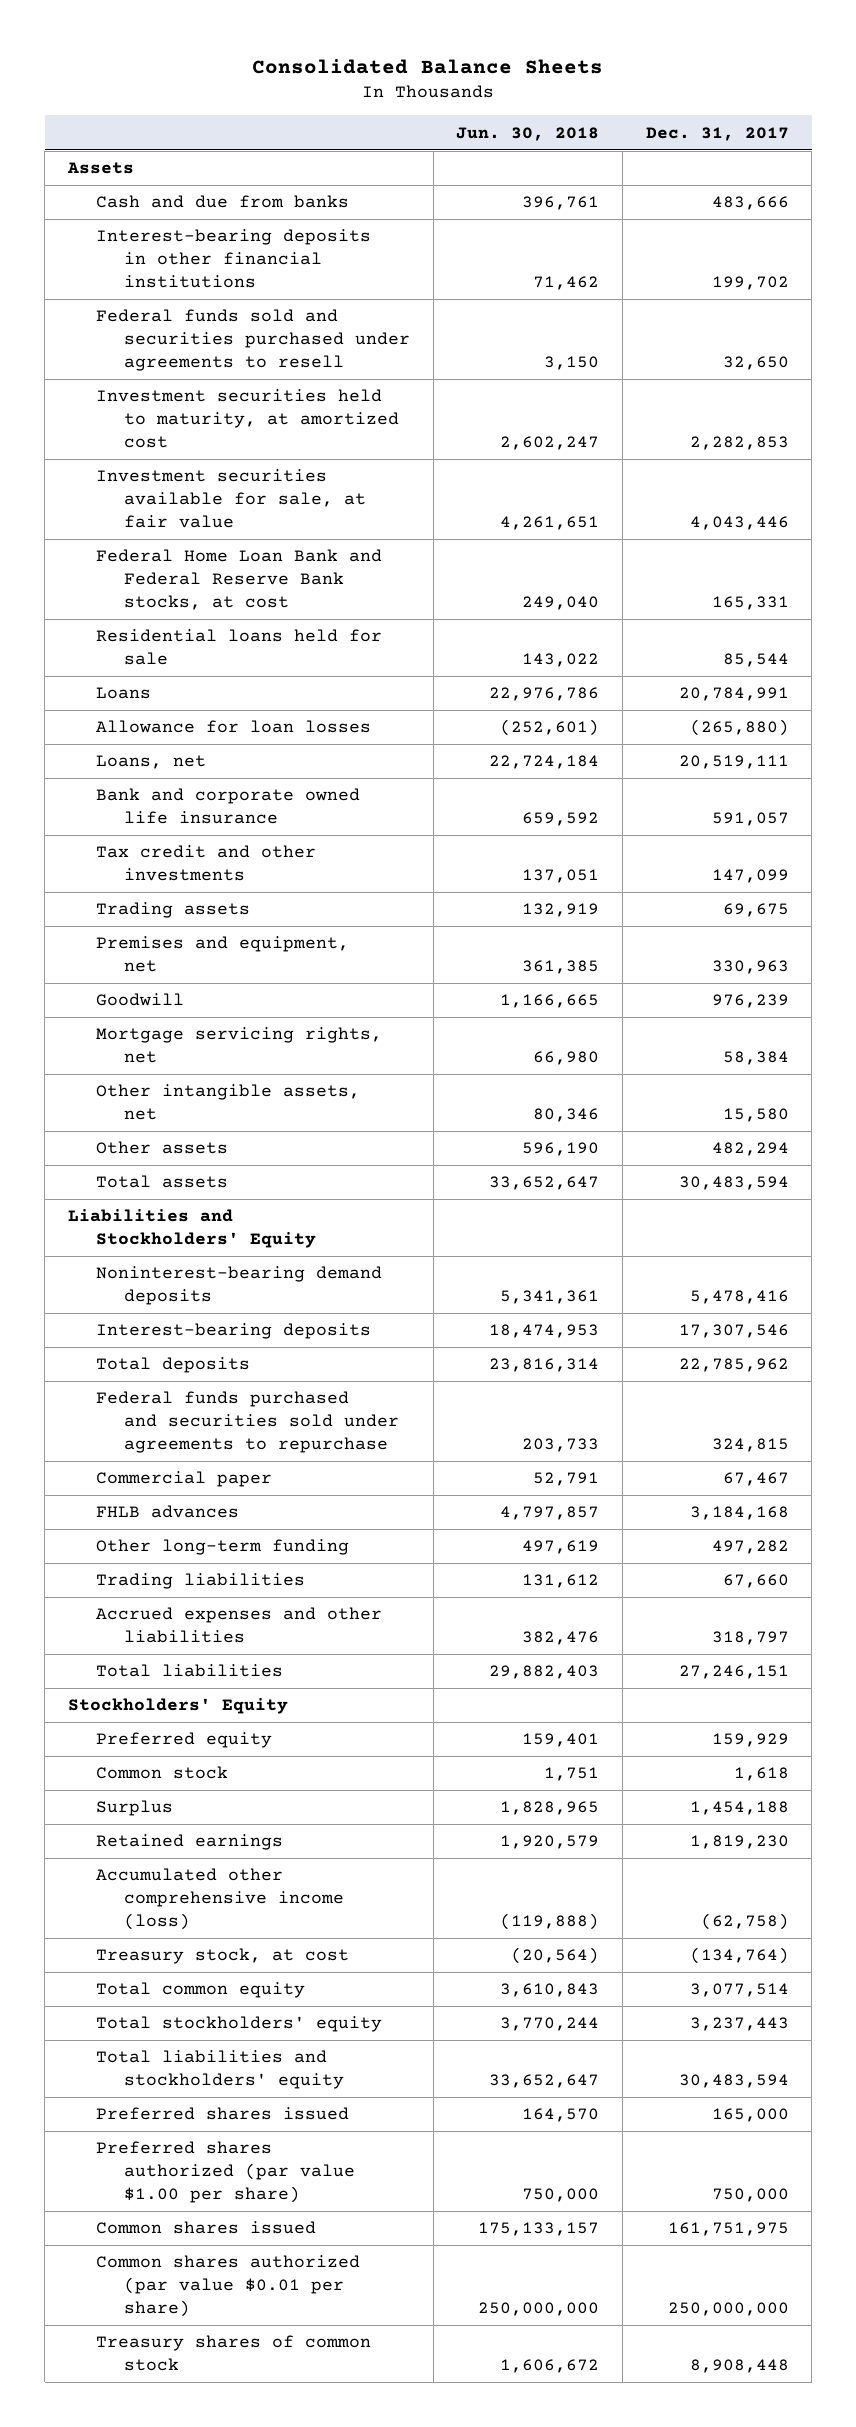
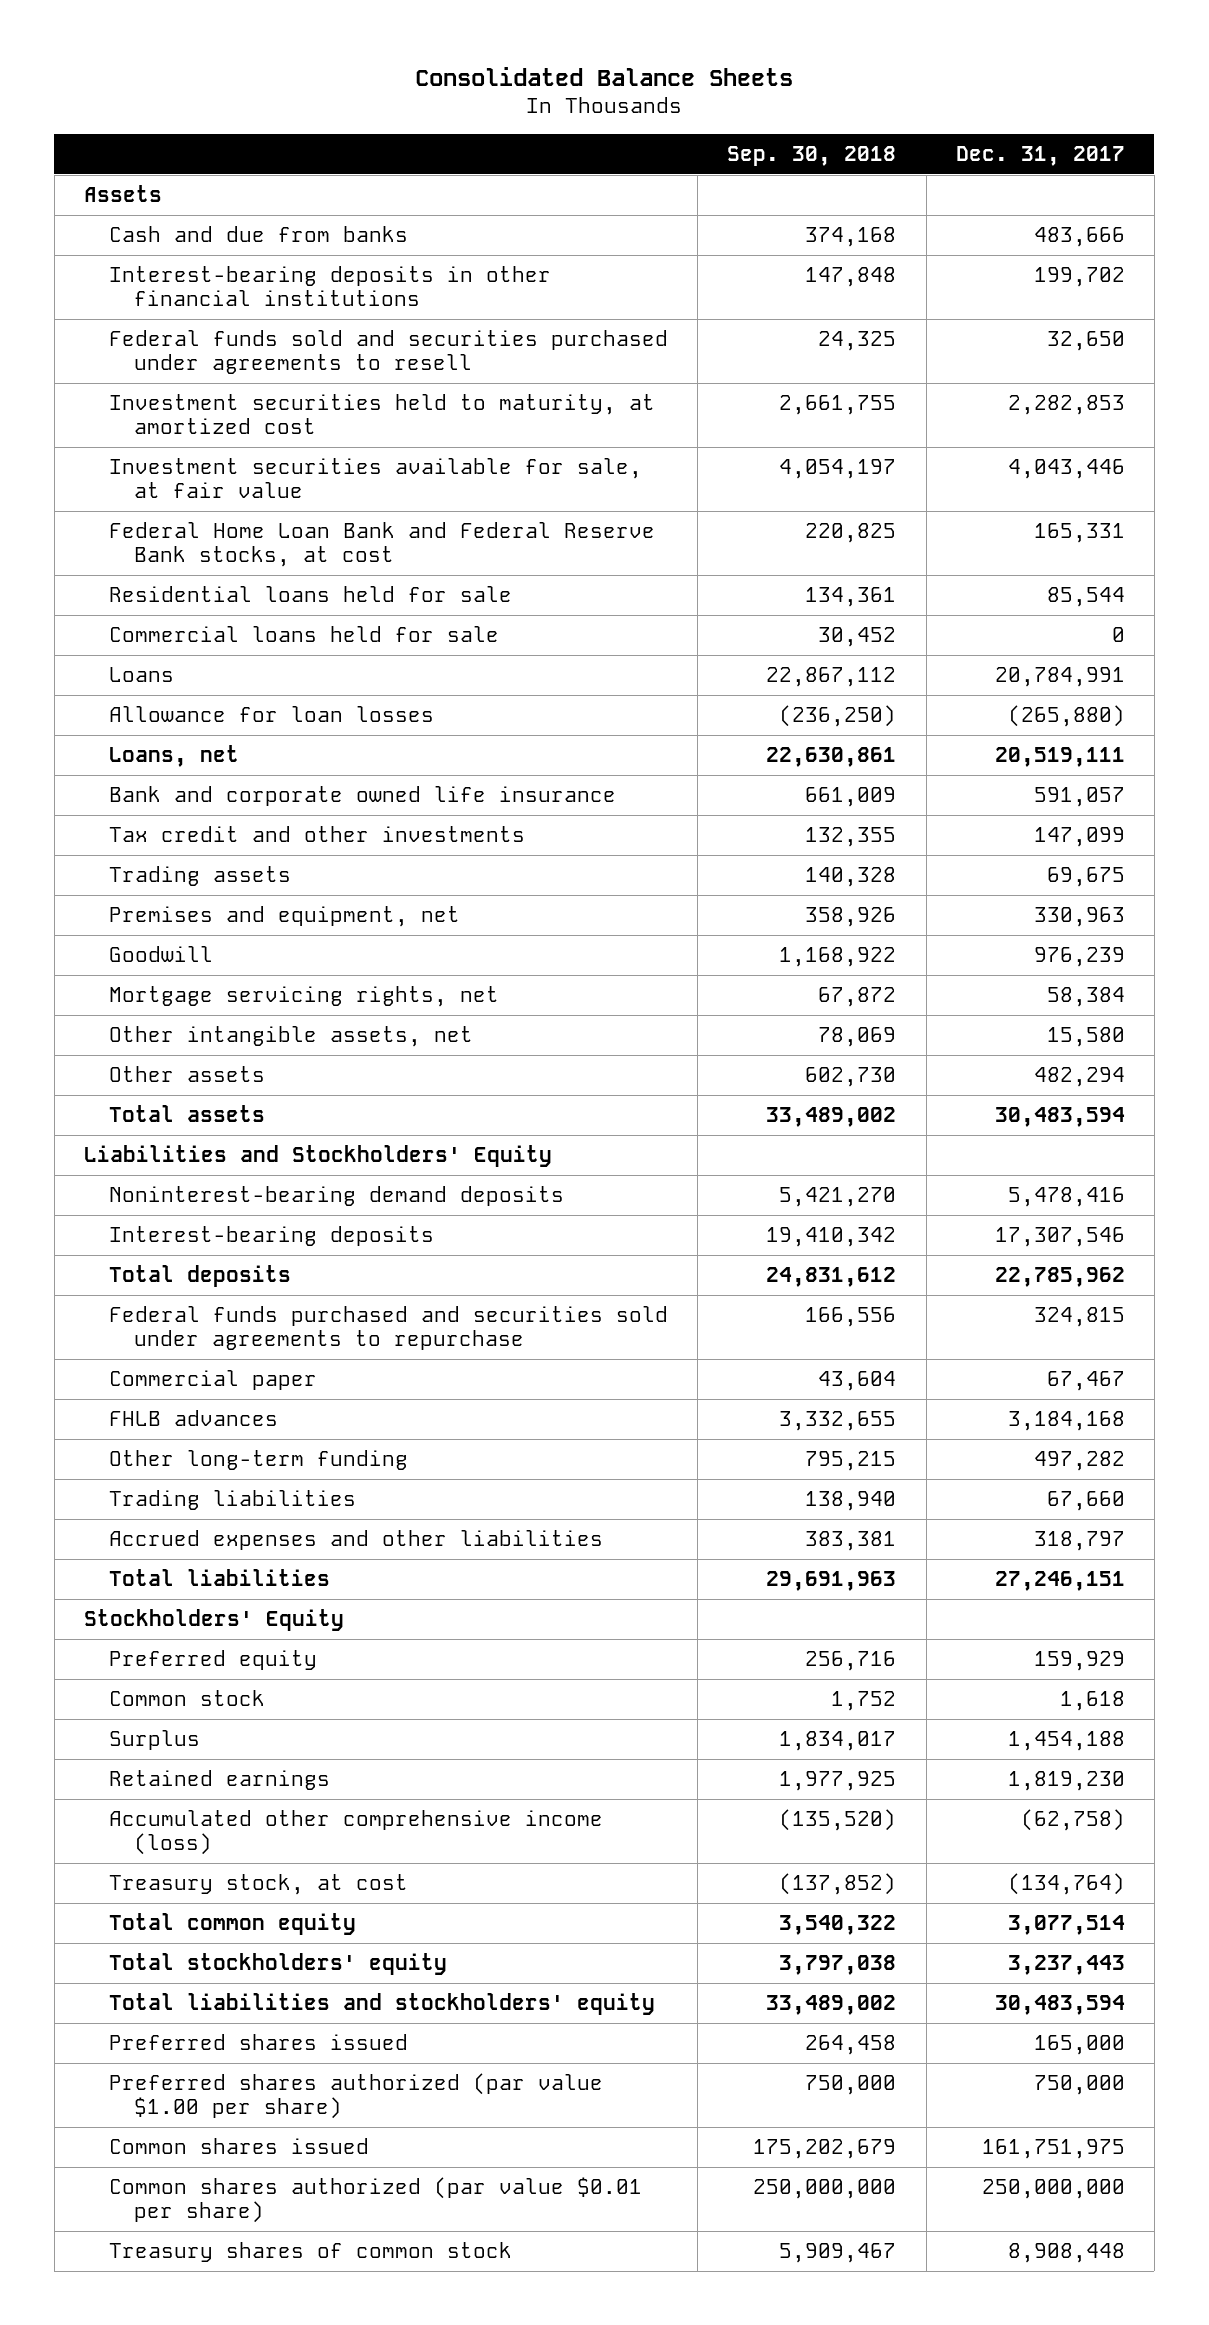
- | Jun. 30, 2018 | Dec. 31, 2017
+ | Sep. 30, 2018 | Dec. 31, 2017
+ Commercial loans held for sale | 30,452 | 0

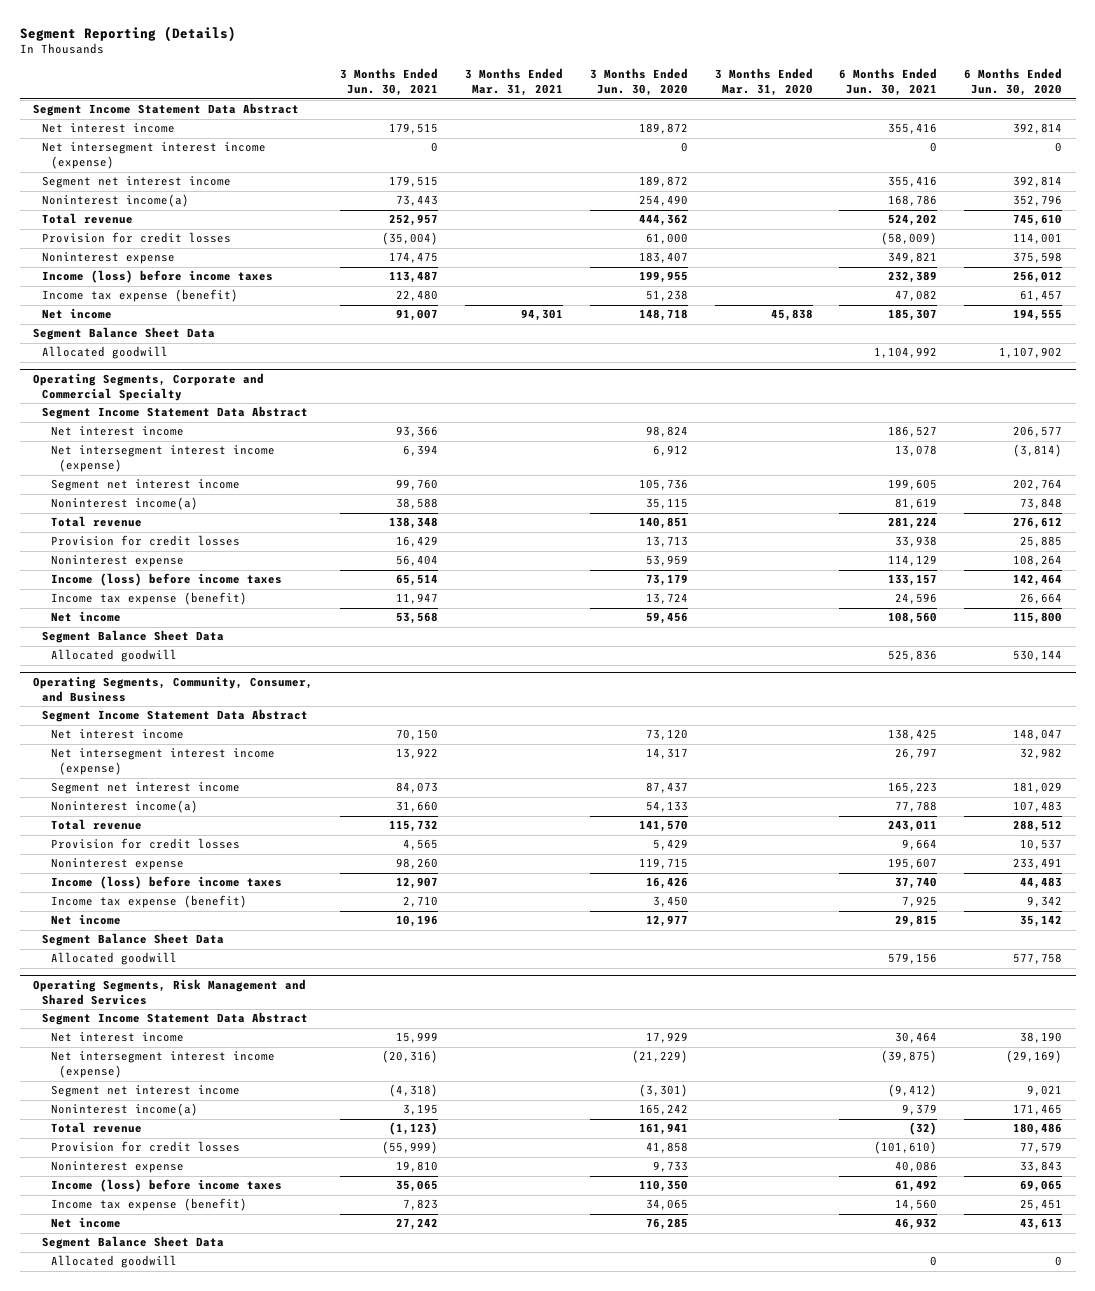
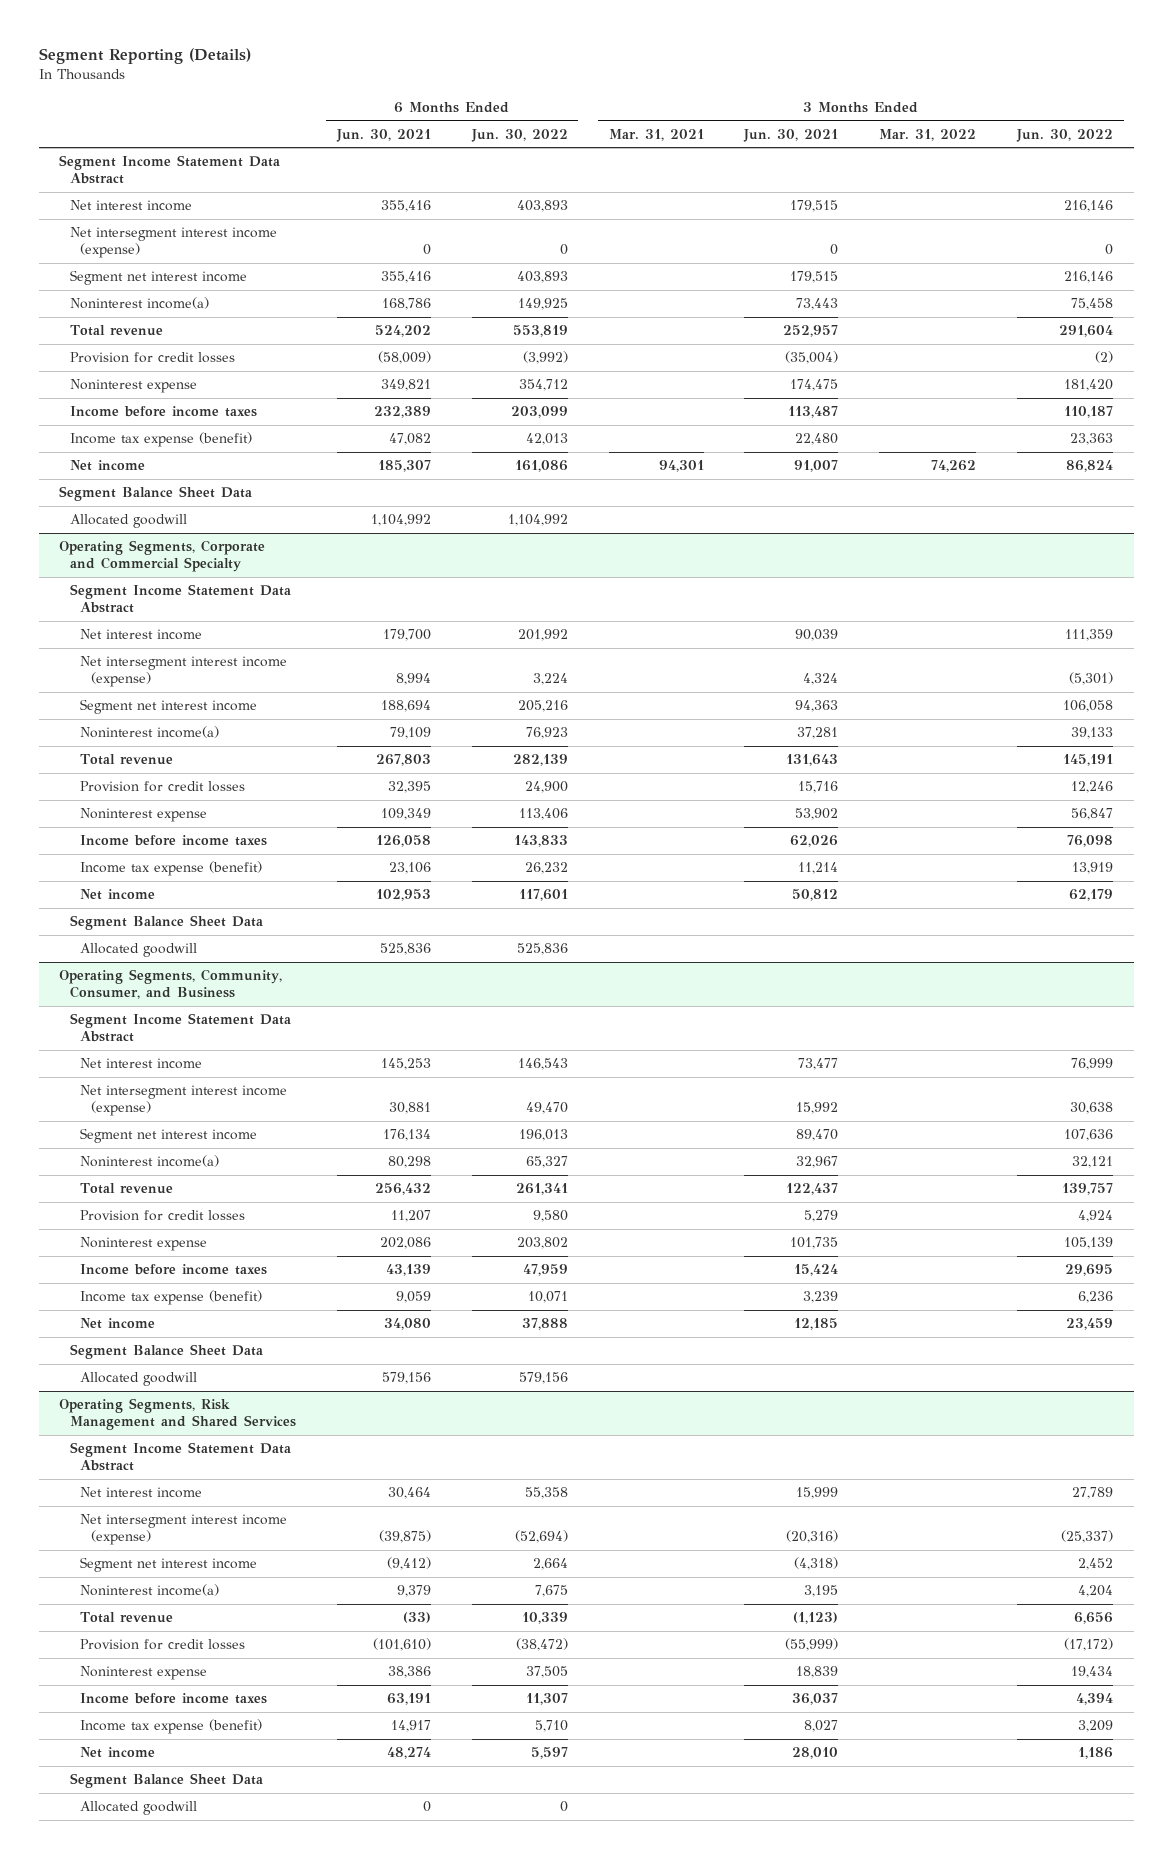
- | 3 Months Ended Jun. 30, 2021 | 3 Months Ended Mar. 31, 2021 | 3 Months Ended Jun. 30, 2020 | 3 Months Ended Mar. 31, 2020 | 6 Months Ended Jun. 30, 2021 | 6 Months Ended Jun. 30, 2020
+ | 6 Months Ended Jun. 30, 2021 | 6 Months Ended Jun. 30, 2022 | 3 Months Ended Mar. 31, 2021 | 3 Months Ended Jun. 30, 2021 | 3 Months Ended Mar. 31, 2022 | 3 Months Ended Jun. 30, 2022
- Income (loss) before income taxes | 113,487 | | 199,955 | | 232,389 | 256,012
+ Income before income taxes | 232,389 | 203,099 | | 113,487 | | 110,187
@ Operating Segments, Corporate and Commercial Specialty
- Net interest income | 93,366 | | 98,824 | | 186,527 | 206,577
- Net intersegment interest income (expense) | 6,394 | | 6,912 | | 13,078 | (3,814)
- Segment net interest income | 99,760 | | 105,736 | | 199,605 | 202,764
- Noninterest income(a) | 38,588 | | 35,115 | | 81,619 | 73,848
- Total revenue | 138,348 | | 140,851 | | 281,224 | 276,612
- Provision for credit losses | 16,429 | | 13,713 | | 33,938 | 25,885
- Noninterest expense | 56,404 | | 53,959 | | 114,129 | 108,264
- Income (loss) before income taxes | 65,514 | | 73,179 | | 133,157 | 142,464
- Income tax expense (benefit) | 11,947 | | 13,724 | | 24,596 | 26,664
- Net income | 53,568 | | 59,456 | | 108,560 | 115,800
+ Net interest income | 179,700 | 201,992 | | 90,039 | | 111,359
+ Net intersegment interest income (expense) | 8,994 | 3,224 | | 4,324 | | (5,301)
+ Segment net interest income | 188,694 | 205,216 | | 94,363 | | 106,058
+ Noninterest income(a) | 79,109 | 76,923 | | 37,281 | | 39,133
+ Total revenue | 267,803 | 282,139 | | 131,643 | | 145,191
+ Provision for credit losses | 32,395 | 24,900 | | 15,716 | | 12,246
+ Noninterest expense | 109,349 | 113,406 | | 53,902 | | 56,847
+ Income before income taxes | 126,058 | 143,833 | | 62,026 | | 76,098
+ Income tax expense (benefit) | 23,106 | 26,232 | | 11,214 | | 13,919
+ Net income | 102,953 | 117,601 | | 50,812 | | 62,179
@ Operating Segments, Community, Consumer, and Business
- Net interest income | 70,150 | | 73,120 | | 138,425 | 148,047
- Net intersegment interest income (expense) | 13,922 | | 14,317 | | 26,797 | 32,982
- Segment net interest income | 84,073 | | 87,437 | | 165,223 | 181,029
- Noninterest income(a) | 31,660 | | 54,133 | | 77,788 | 107,483
- Total revenue | 115,732 | | 141,570 | | 243,011 | 288,512
- Provision for credit losses | 4,565 | | 5,429 | | 9,664 | 10,537
- Noninterest expense | 98,260 | | 119,715 | | 195,607 | 233,491
- Income (loss) before income taxes | 12,907 | | 16,426 | | 37,740 | 44,483
- Income tax expense (benefit) | 2,710 | | 3,450 | | 7,925 | 9,342
- Net income | 10,196 | | 12,977 | | 29,815 | 35,142
+ Net interest income | 145,253 | 146,543 | | 73,477 | | 76,999
+ Net intersegment interest income (expense) | 30,881 | 49,470 | | 15,992 | | 30,638
+ Segment net interest income | 176,134 | 196,013 | | 89,470 | | 107,636
+ Noninterest income(a) | 80,298 | 65,327 | | 32,967 | | 32,121
+ Total revenue | 256,432 | 261,341 | | 122,437 | | 139,757
+ Provision for credit losses | 11,207 | 9,580 | | 5,279 | | 4,924
+ Noninterest expense | 202,086 | 203,802 | | 101,735 | | 105,139
+ Income before income taxes | 43,139 | 47,959 | | 15,424 | | 29,695
+ Income tax expense (benefit) | 9,059 | 10,071 | | 3,239 | | 6,236
+ Net income | 34,080 | 37,888 | | 12,185 | | 23,459
@ Operating Segments, Risk Management and Shared Services
- Total revenue | (1,123) | | 161,941 | | (32) | 180,486
+ Total revenue | (33) | 10,339 | | (1,123) | | 6,656
- Noninterest expense | 19,810 | | 9,733 | | 40,086 | 33,843
- Income (loss) before income taxes | 35,065 | | 110,350 | | 61,492 | 69,065
- Income tax expense (benefit) | 7,823 | | 34,065 | | 14,560 | 25,451
- Net income | 27,242 | | 76,285 | | 46,932 | 43,613
+ Noninterest expense | 38,386 | 37,505 | | 18,839 | | 19,434
+ Income before income taxes | 63,191 | 11,307 | | 36,037 | | 4,394
+ Income tax expense (benefit) | 14,917 | 5,710 | | 8,027 | | 3,209
+ Net income | 48,274 | 5,597 | | 28,010 | | 1,186

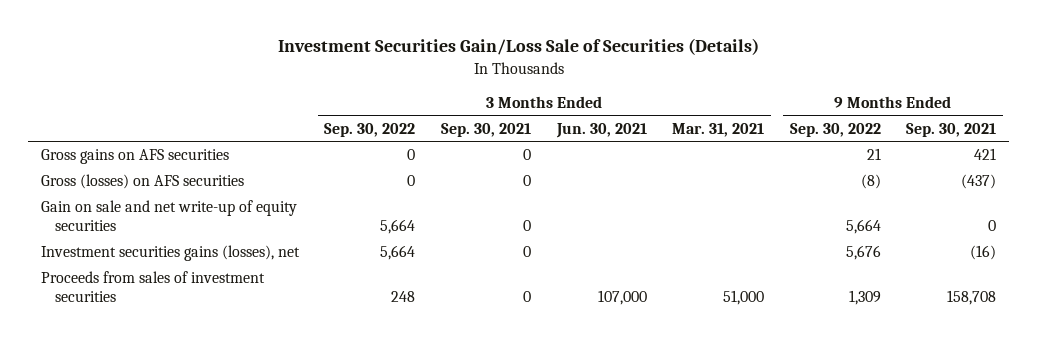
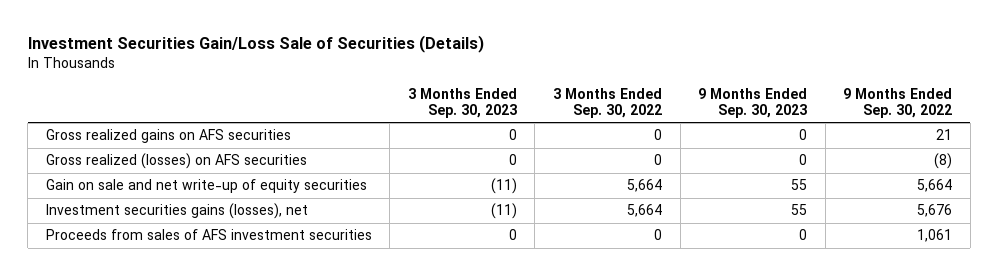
- | 3 Months Ended Sep. 30, 2022 | 3 Months Ended Sep. 30, 2021 | 3 Months Ended Jun. 30, 2021 | 3 Months Ended Mar. 31, 2021 | 9 Months Ended Sep. 30, 2022 | 9 Months Ended Sep. 30, 2021
+ | 3 Months Ended Sep. 30, 2023 | 3 Months Ended Sep. 30, 2022 | 9 Months Ended Sep. 30, 2023 | 9 Months Ended Sep. 30, 2022
- Gross gains on AFS securities | 0 | 0 | | | 21 | 421
- Gross (losses) on AFS securities | 0 | 0 | | | (8) | (437)
+ Gross realized gains on AFS securities | 0 | 0 | 0 | 21
+ Gross realized (losses) on AFS securities | 0 | 0 | 0 | (8)
- Proceeds from sales of investment securities | 248 | 0 | 107,000 | 51,000 | 1,309 | 158,708
+ Proceeds from sales of AFS investment securities | 0 | 0 | 0 | 1,061

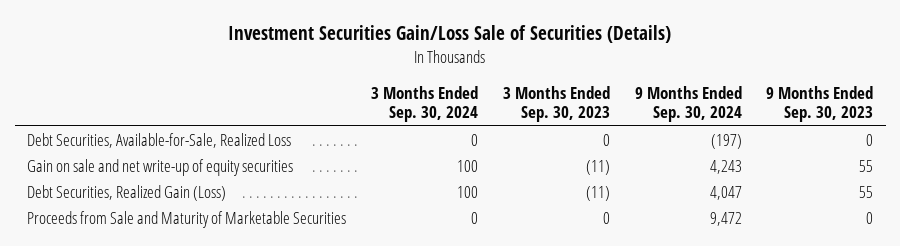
- | 3 Months Ended Sep. 30, 2023 | 3 Months Ended Sep. 30, 2022 | 9 Months Ended Sep. 30, 2023 | 9 Months Ended Sep. 30, 2022
+ | 3 Months Ended Sep. 30, 2024 | 3 Months Ended Sep. 30, 2023 | 9 Months Ended Sep. 30, 2024 | 9 Months Ended Sep. 30, 2023
- Gross realized gains on AFS securities | 0 | 0 | 0 | 21
- Gross realized (losses) on AFS securities | 0 | 0 | 0 | (8)
+ Debt Securities, Available-for-Sale, Realized Loss | 0 | 0 | (197) | 0
- Investment securities gains (losses), net | (11) | 5,664 | 55 | 5,676
- Proceeds from sales of AFS investment securities | 0 | 0 | 0 | 1,061
+ Debt Securities, Realized Gain (Loss) | 100 | (11) | 4,047 | 55
+ Proceeds from Sale and Maturity of Marketable Securities | 0 | 0 | 9,472 | 0

